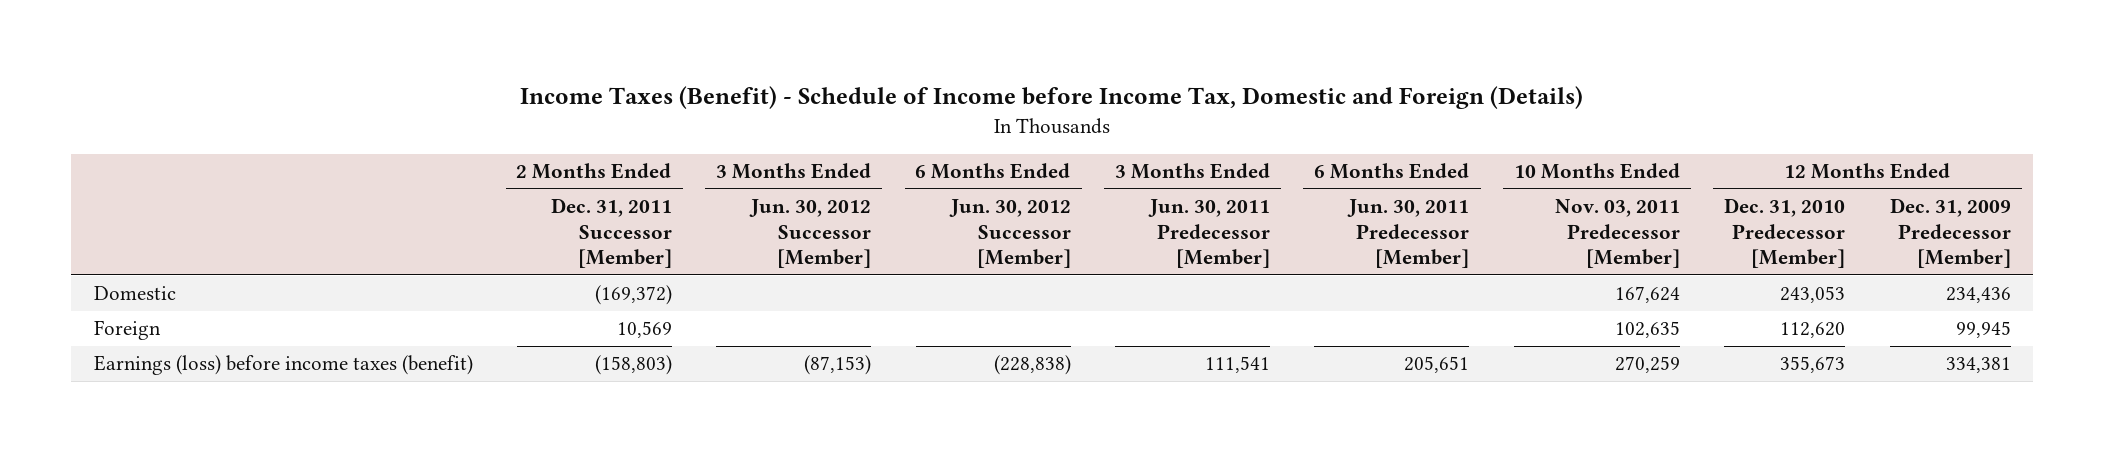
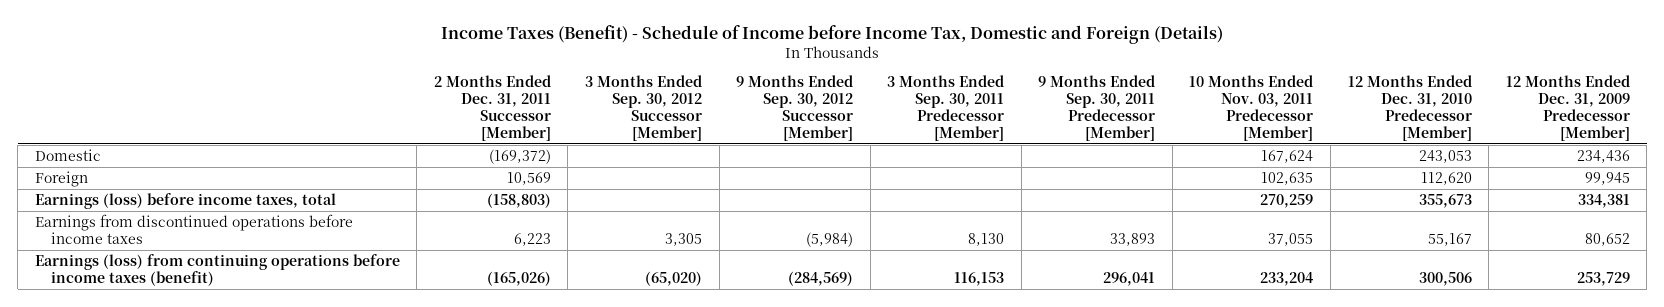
- | 2 Months Ended Dec. 31, 2011 Successor [Member] | 3 Months Ended Jun. 30, 2012 Successor [Member] | 6 Months Ended Jun. 30, 2012 Successor [Member] | 3 Months Ended Jun. 30, 2011 Predecessor [Member] | 6 Months Ended Jun. 30, 2011 Predecessor [Member] | 10 Months Ended Nov. 03, 2011 Predecessor [Member] | 12 Months Ended Dec. 31, 2010 Predecessor [Member] | 12 Months Ended Dec. 31, 2009 Predecessor [Member]
+ | 2 Months Ended Dec. 31, 2011 Successor [Member] | 3 Months Ended Sep. 30, 2012 Successor [Member] | 9 Months Ended Sep. 30, 2012 Successor [Member] | 3 Months Ended Sep. 30, 2011 Predecessor [Member] | 9 Months Ended Sep. 30, 2011 Predecessor [Member] | 10 Months Ended Nov. 03, 2011 Predecessor [Member] | 12 Months Ended Dec. 31, 2010 Predecessor [Member] | 12 Months Ended Dec. 31, 2009 Predecessor [Member]
- Earnings (loss) before income taxes (benefit) | (158,803) | (87,153) | (228,838) | 111,541 | 205,651 | 270,259 | 355,673 | 334,381
+ Earnings (loss) before income taxes, total | (158,803) | | | | | 270,259 | 355,673 | 334,381
+ Earnings from discontinued operations before income taxes | 6,223 | 3,305 | (5,984) | 8,130 | 33,893 | 37,055 | 55,167 | 80,652
+ Earnings (loss) from continuing operations before income taxes (benefit) | (165,026) | (65,020) | (284,569) | 116,153 | 296,041 | 233,204 | 300,506 | 253,729

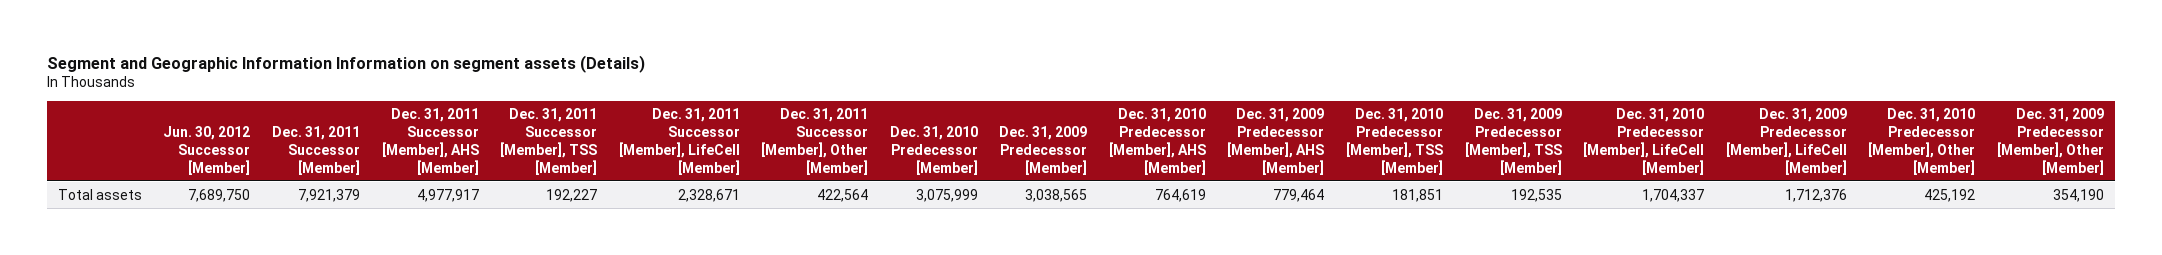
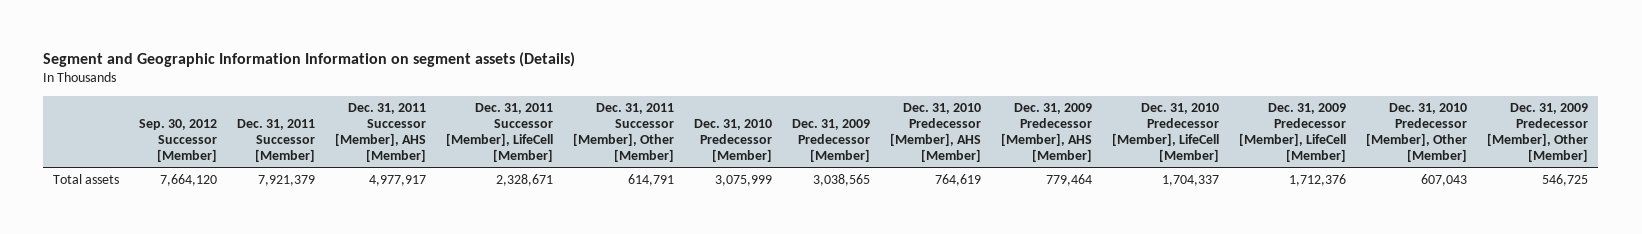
- | Jun. 30, 2012 Successor [Member] | Dec. 31, 2011 Successor [Member] | Dec. 31, 2011 Successor [Member], AHS [Member] | Dec. 31, 2011 Successor [Member], TSS [Member] | Dec. 31, 2011 Successor [Member], LifeCell [Member] | Dec. 31, 2011 Successor [Member], Other [Member] | Dec. 31, 2010 Predecessor [Member] | Dec. 31, 2009 Predecessor [Member] | Dec. 31, 2010 Predecessor [Member], AHS [Member] | Dec. 31, 2009 Predecessor [Member], AHS [Member] | Dec. 31, 2010 Predecessor [Member], TSS [Member] | Dec. 31, 2009 Predecessor [Member], TSS [Member] | Dec. 31, 2010 Predecessor [Member], LifeCell [Member] | Dec. 31, 2009 Predecessor [Member], LifeCell [Member] | Dec. 31, 2010 Predecessor [Member], Other [Member] | Dec. 31, 2009 Predecessor [Member], Other [Member]
+ | Sep. 30, 2012 Successor [Member] | Dec. 31, 2011 Successor [Member] | Dec. 31, 2011 Successor [Member], AHS [Member] | Dec. 31, 2011 Successor [Member], LifeCell [Member] | Dec. 31, 2011 Successor [Member], Other [Member] | Dec. 31, 2010 Predecessor [Member] | Dec. 31, 2009 Predecessor [Member] | Dec. 31, 2010 Predecessor [Member], AHS [Member] | Dec. 31, 2009 Predecessor [Member], AHS [Member] | Dec. 31, 2010 Predecessor [Member], LifeCell [Member] | Dec. 31, 2009 Predecessor [Member], LifeCell [Member] | Dec. 31, 2010 Predecessor [Member], Other [Member] | Dec. 31, 2009 Predecessor [Member], Other [Member]
- Total assets | 7,689,750 | 7,921,379 | 4,977,917 | 192,227 | 2,328,671 | 422,564 | 3,075,999 | 3,038,565 | 764,619 | 779,464 | 181,851 | 192,535 | 1,704,337 | 1,712,376 | 425,192 | 354,190
+ Total assets | 7,664,120 | 7,921,379 | 4,977,917 | 2,328,671 | 614,791 | 3,075,999 | 3,038,565 | 764,619 | 779,464 | 1,704,337 | 1,712,376 | 607,043 | 546,725

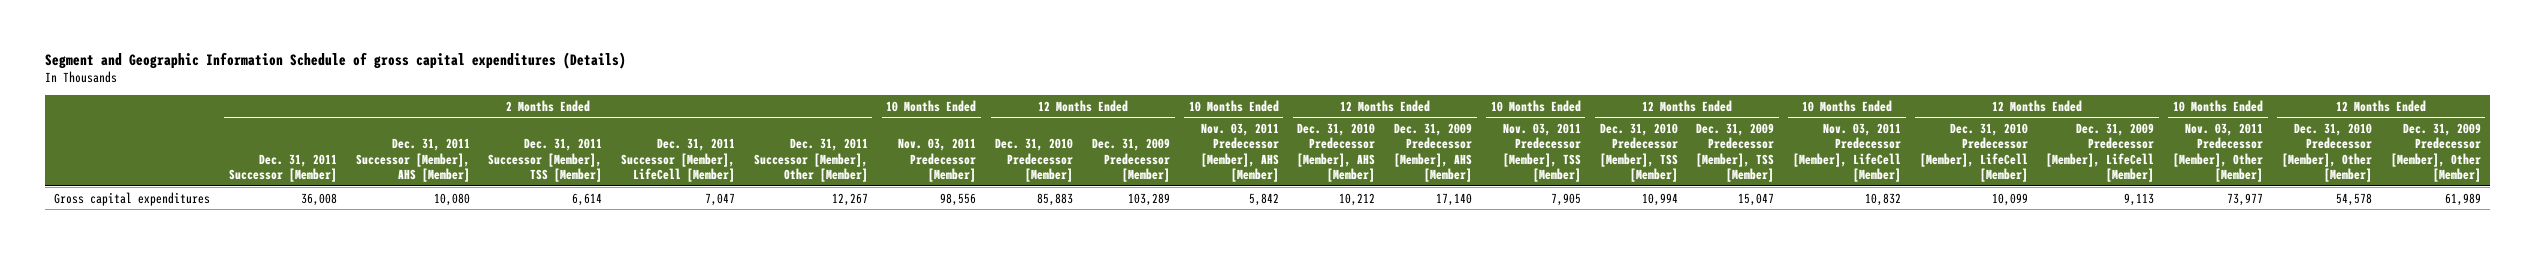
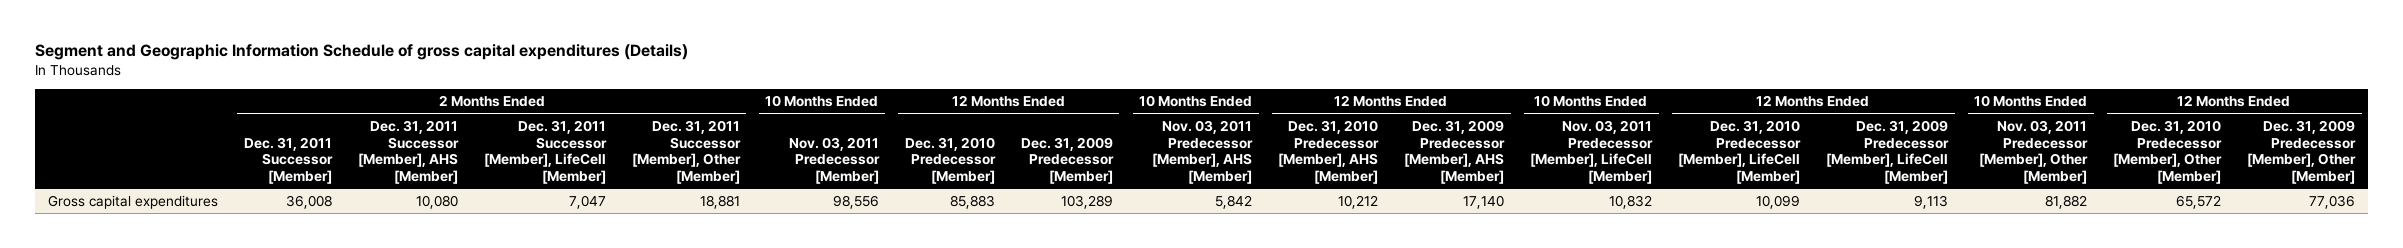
- | 2 Months Ended Dec. 31, 2011 Successor [Member] | 2 Months Ended Dec. 31, 2011 Successor [Member], AHS [Member] | 2 Months Ended Dec. 31, 2011 Successor [Member], TSS [Member] | 2 Months Ended Dec. 31, 2011 Successor [Member], LifeCell [Member] | 2 Months Ended Dec. 31, 2011 Successor [Member], Other [Member] | 10 Months Ended Nov. 03, 2011 Predecessor [Member] | 12 Months Ended Dec. 31, 2010 Predecessor [Member] | 12 Months Ended Dec. 31, 2009 Predecessor [Member] | 10 Months Ended Nov. 03, 2011 Predecessor [Member], AHS [Member] | 12 Months Ended Dec. 31, 2010 Predecessor [Member], AHS [Member] | 12 Months Ended Dec. 31, 2009 Predecessor [Member], AHS [Member] | 10 Months Ended Nov. 03, 2011 Predecessor [Member], TSS [Member] | 12 Months Ended Dec. 31, 2010 Predecessor [Member], TSS [Member] | 12 Months Ended Dec. 31, 2009 Predecessor [Member], TSS [Member] | 10 Months Ended Nov. 03, 2011 Predecessor [Member], LifeCell [Member] | 12 Months Ended Dec. 31, 2010 Predecessor [Member], LifeCell [Member] | 12 Months Ended Dec. 31, 2009 Predecessor [Member], LifeCell [Member] | 10 Months Ended Nov. 03, 2011 Predecessor [Member], Other [Member] | 12 Months Ended Dec. 31, 2010 Predecessor [Member], Other [Member] | 12 Months Ended Dec. 31, 2009 Predecessor [Member], Other [Member]
+ | 2 Months Ended Dec. 31, 2011 Successor [Member] | 2 Months Ended Dec. 31, 2011 Successor [Member], AHS [Member] | 2 Months Ended Dec. 31, 2011 Successor [Member], LifeCell [Member] | 2 Months Ended Dec. 31, 2011 Successor [Member], Other [Member] | 10 Months Ended Nov. 03, 2011 Predecessor [Member] | 12 Months Ended Dec. 31, 2010 Predecessor [Member] | 12 Months Ended Dec. 31, 2009 Predecessor [Member] | 10 Months Ended Nov. 03, 2011 Predecessor [Member], AHS [Member] | 12 Months Ended Dec. 31, 2010 Predecessor [Member], AHS [Member] | 12 Months Ended Dec. 31, 2009 Predecessor [Member], AHS [Member] | 10 Months Ended Nov. 03, 2011 Predecessor [Member], LifeCell [Member] | 12 Months Ended Dec. 31, 2010 Predecessor [Member], LifeCell [Member] | 12 Months Ended Dec. 31, 2009 Predecessor [Member], LifeCell [Member] | 10 Months Ended Nov. 03, 2011 Predecessor [Member], Other [Member] | 12 Months Ended Dec. 31, 2010 Predecessor [Member], Other [Member] | 12 Months Ended Dec. 31, 2009 Predecessor [Member], Other [Member]
- Gross capital expenditures | 36,008 | 10,080 | 6,614 | 7,047 | 12,267 | 98,556 | 85,883 | 103,289 | 5,842 | 10,212 | 17,140 | 7,905 | 10,994 | 15,047 | 10,832 | 10,099 | 9,113 | 73,977 | 54,578 | 61,989
+ Gross capital expenditures | 36,008 | 10,080 | 7,047 | 18,881 | 98,556 | 85,883 | 103,289 | 5,842 | 10,212 | 17,140 | 10,832 | 10,099 | 9,113 | 81,882 | 65,572 | 77,036

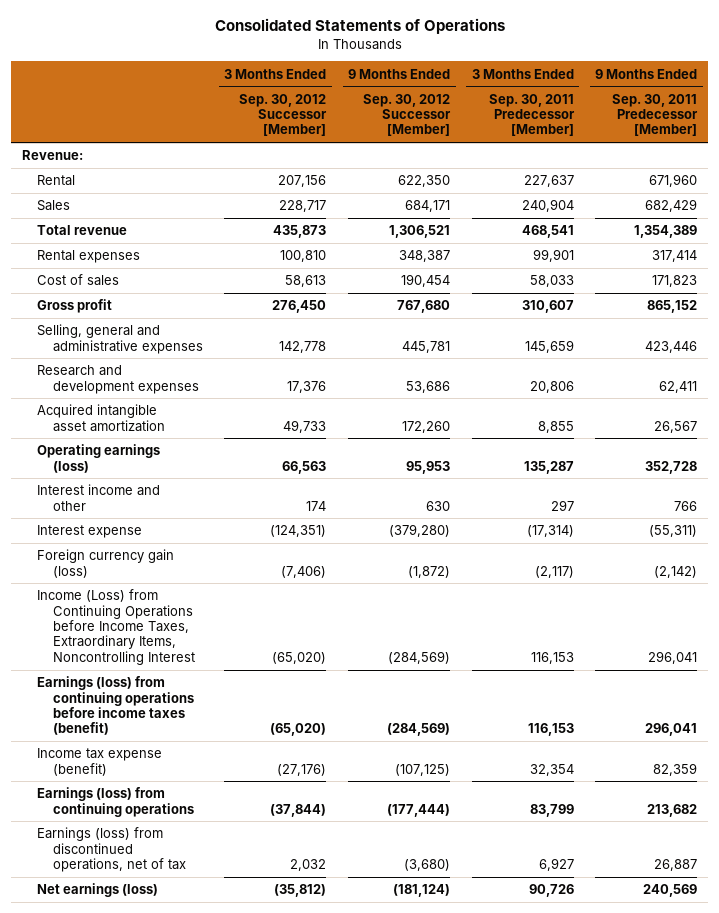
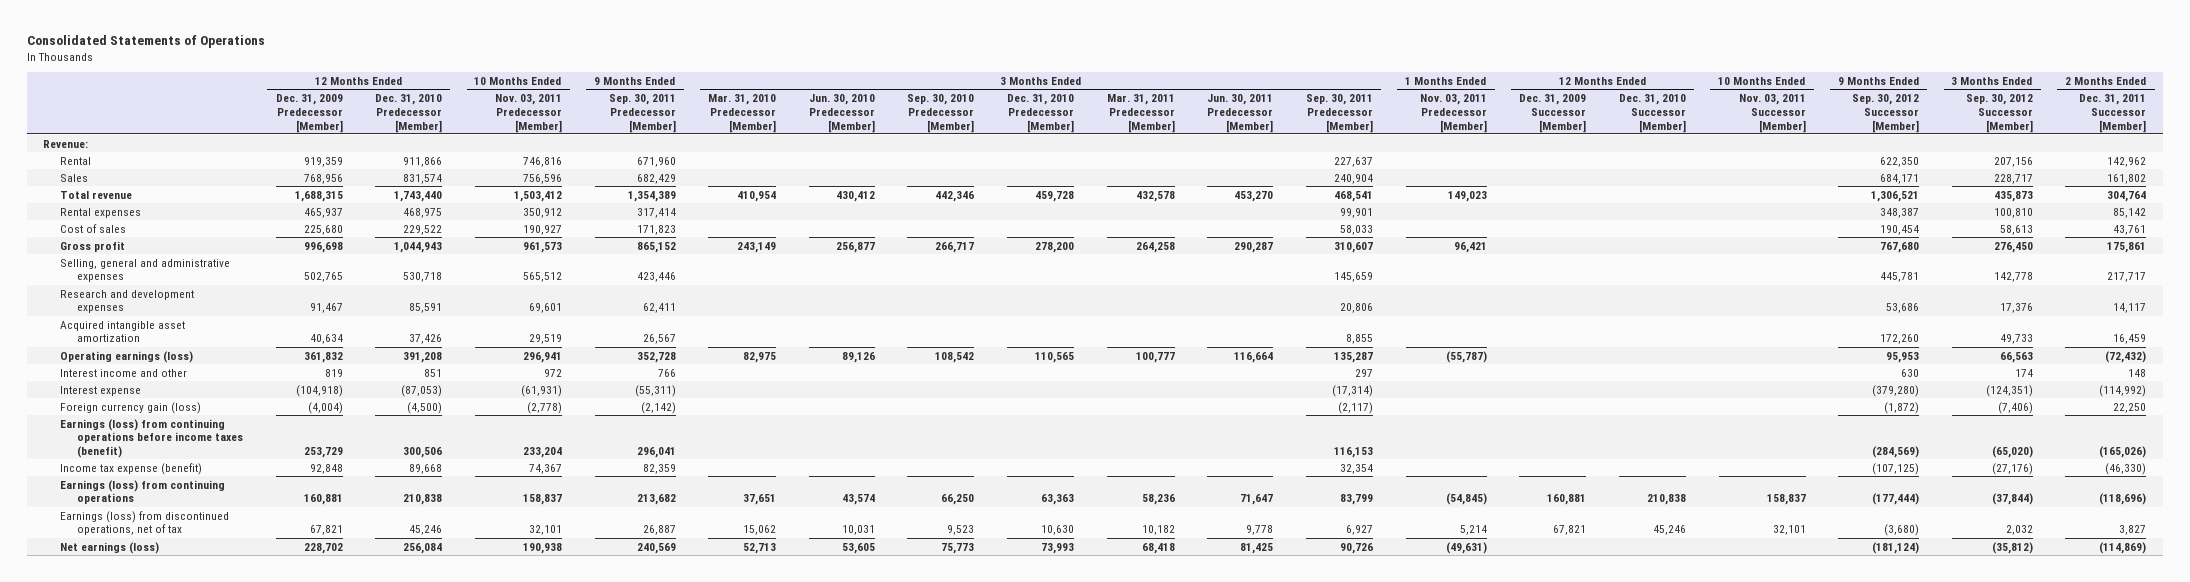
- | 3 Months Ended Sep. 30, 2012 Successor [Member] | 9 Months Ended Sep. 30, 2012 Successor [Member] | 3 Months Ended Sep. 30, 2011 Predecessor [Member] | 9 Months Ended Sep. 30, 2011 Predecessor [Member]
+ | 12 Months Ended Dec. 31, 2009 Predecessor [Member] | 12 Months Ended Dec. 31, 2010 Predecessor [Member] | 10 Months Ended Nov. 03, 2011 Predecessor [Member] | 9 Months Ended Sep. 30, 2011 Predecessor [Member] | 3 Months Ended Mar. 31, 2010 Predecessor [Member] | 3 Months Ended Jun. 30, 2010 Predecessor [Member] | 3 Months Ended Sep. 30, 2010 Predecessor [Member] | 3 Months Ended Dec. 31, 2010 Predecessor [Member] | 3 Months Ended Mar. 31, 2011 Predecessor [Member] | 3 Months Ended Jun. 30, 2011 Predecessor [Member] | 3 Months Ended Sep. 30, 2011 Predecessor [Member] | 1 Months Ended Nov. 03, 2011 Predecessor [Member] | 12 Months Ended Dec. 31, 2009 Successor [Member] | 12 Months Ended Dec. 31, 2010 Successor [Member] | 10 Months Ended Nov. 03, 2011 Successor [Member] | 9 Months Ended Sep. 30, 2012 Successor [Member] | 3 Months Ended Sep. 30, 2012 Successor [Member] | 2 Months Ended Dec. 31, 2011 Successor [Member]
- Income (Loss) from Continuing Operations before Income Taxes, Extraordinary Items, Noncontrolling Interest | (65,020) | (284,569) | 116,153 | 296,041

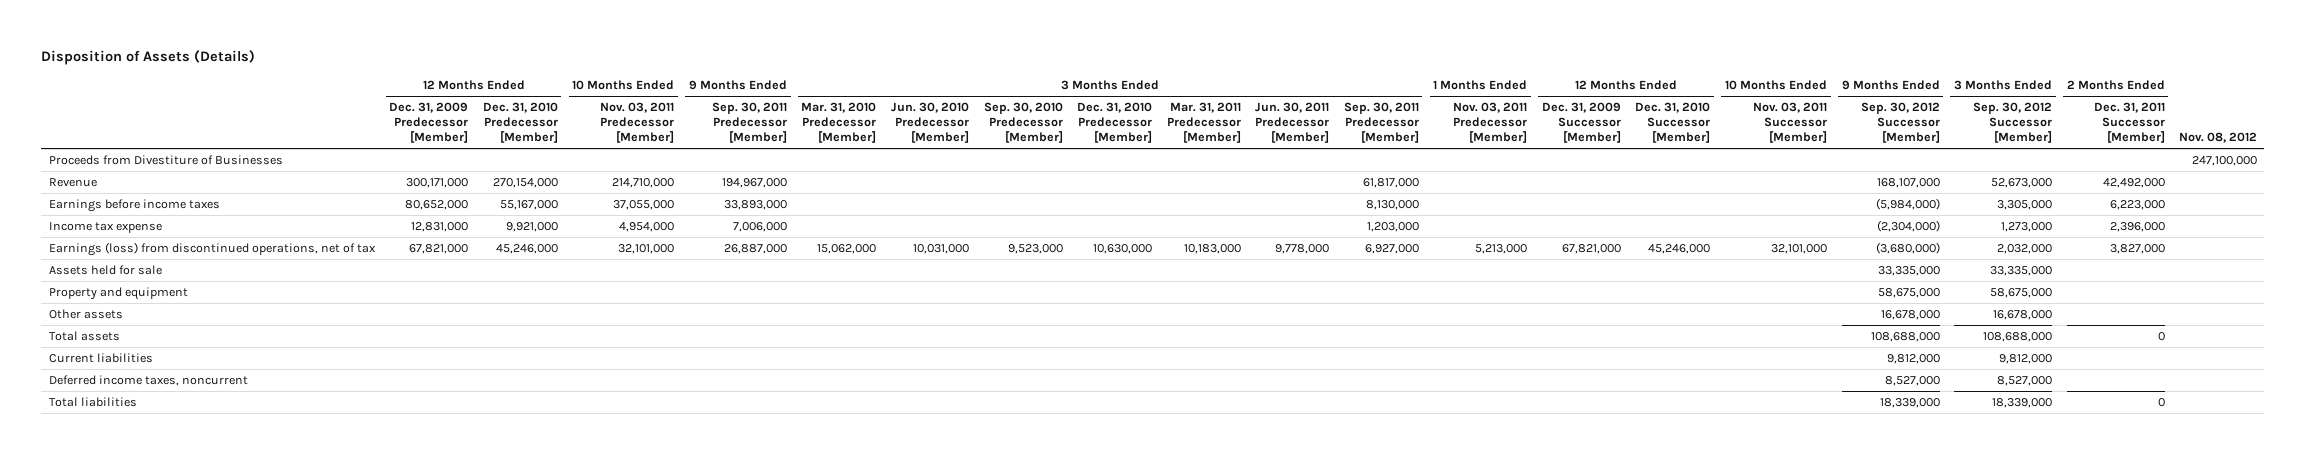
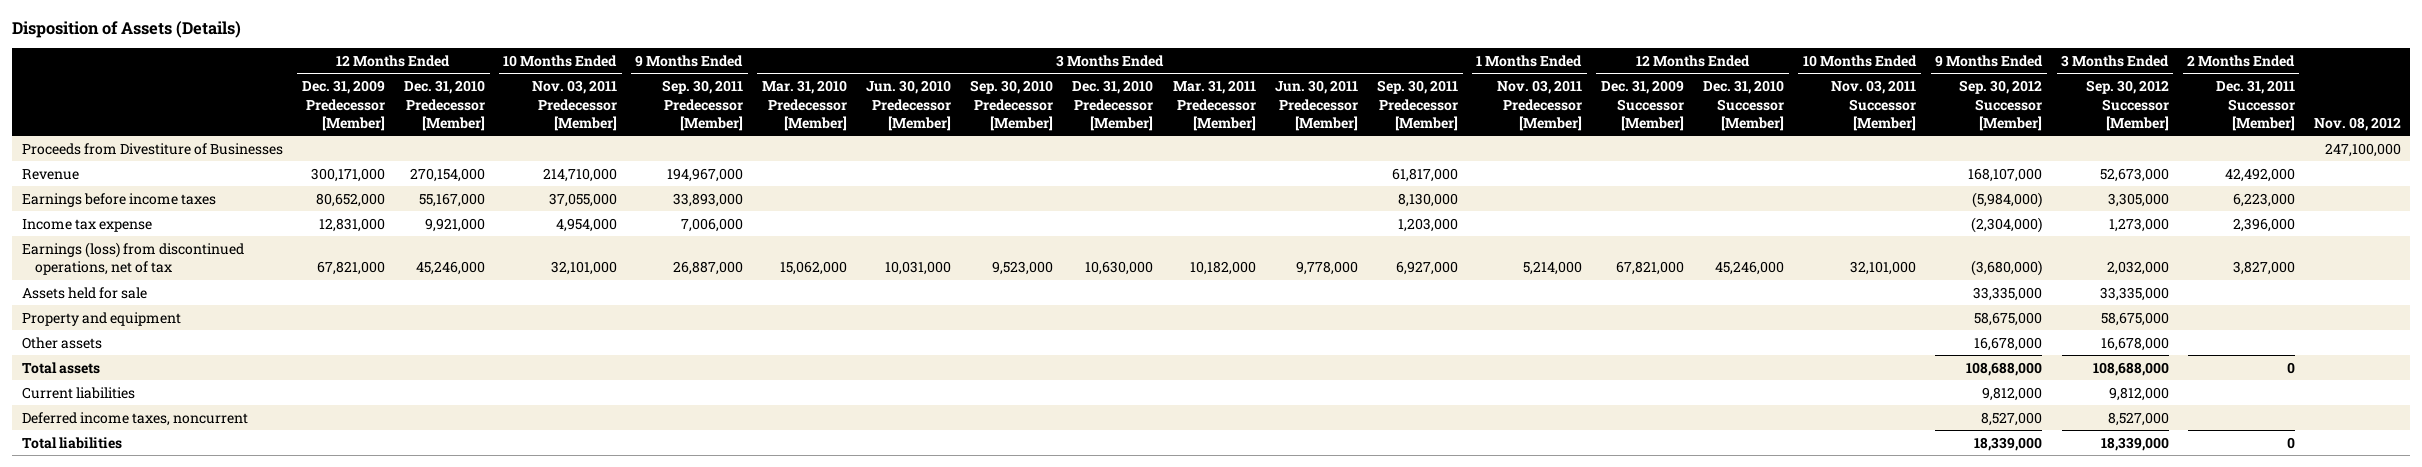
- Earnings (loss) from discontinued operations, net of tax | 67,821,000 | 45,246,000 | 32,101,000 | 26,887,000 | 15,062,000 | 10,031,000 | 9,523,000 | 10,630,000 | 10,183,000 | 9,778,000 | 6,927,000 | 5,213,000 | 67,821,000 | 45,246,000 | 32,101,000 | (3,680,000) | 2,032,000 | 3,827,000 |
+ Earnings (loss) from discontinued operations, net of tax | 67,821,000 | 45,246,000 | 32,101,000 | 26,887,000 | 15,062,000 | 10,031,000 | 9,523,000 | 10,630,000 | 10,182,000 | 9,778,000 | 6,927,000 | 5,214,000 | 67,821,000 | 45,246,000 | 32,101,000 | (3,680,000) | 2,032,000 | 3,827,000 |

